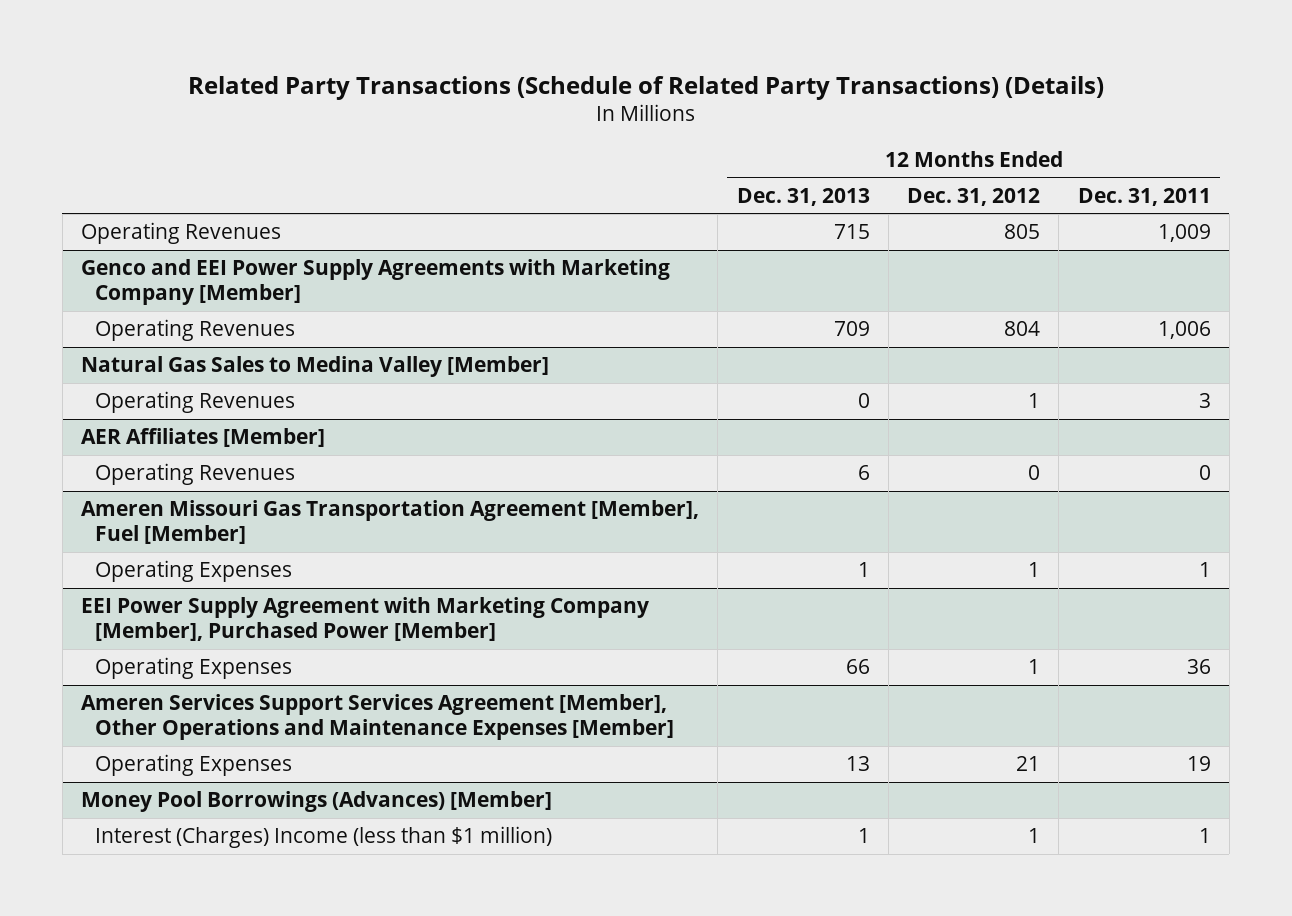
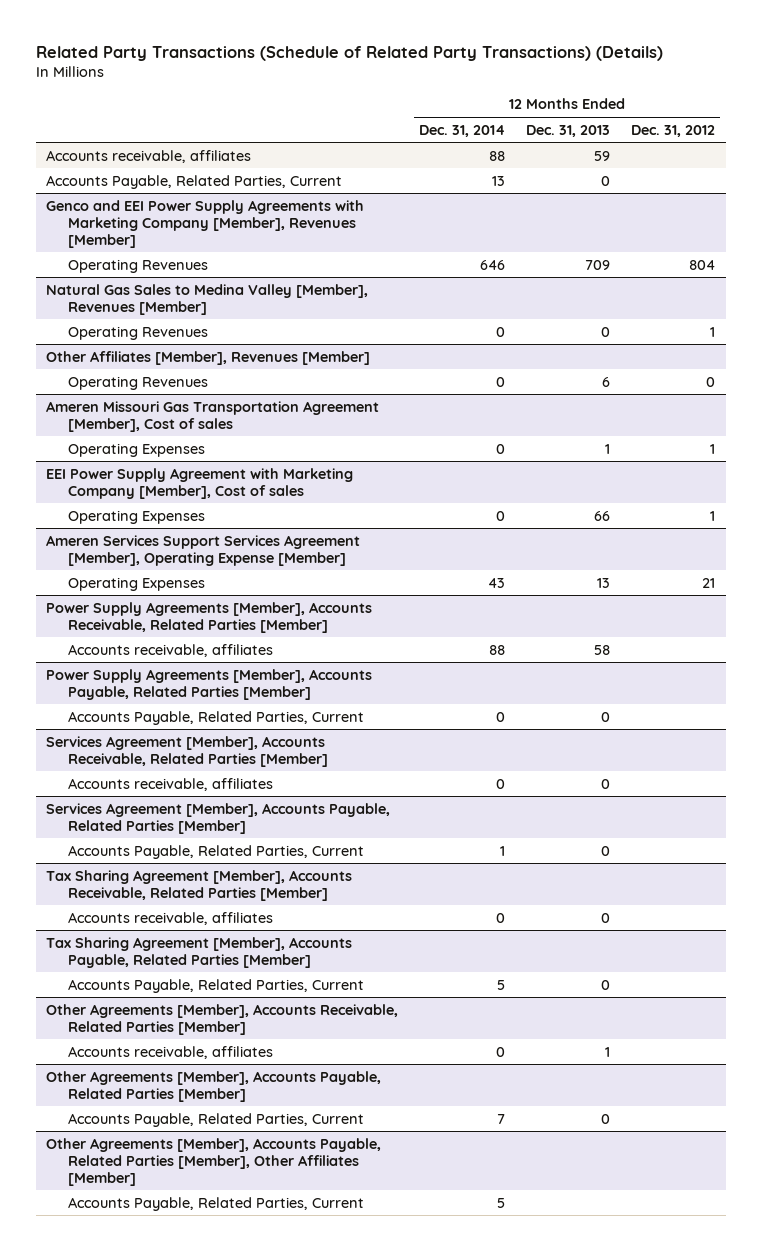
- | 12 Months Ended Dec. 31, 2013 | 12 Months Ended Dec. 31, 2012 | 12 Months Ended Dec. 31, 2011
+ | 12 Months Ended Dec. 31, 2014 | 12 Months Ended Dec. 31, 2013 | 12 Months Ended Dec. 31, 2012
- Operating Revenues | 715 | 805 | 1,009
- Genco and EEI Power Supply Agreements with Marketing Company [Member]
+ Accounts receivable, affiliates | 88 | 59 |
+ Accounts Payable, Related Parties, Current | 13 | 0 |
+ Genco and EEI Power Supply Agreements with Marketing Company [Member], Revenues [Member]
- Natural Gas Sales to Medina Valley [Member]
+ Natural Gas Sales to Medina Valley [Member], Revenues [Member]
- AER Affiliates [Member]
+ Other Affiliates [Member], Revenues [Member]
- Ameren Missouri Gas Transportation Agreement [Member], Fuel [Member]
+ Ameren Missouri Gas Transportation Agreement [Member], Cost of sales
- EEI Power Supply Agreement with Marketing Company [Member], Purchased Power [Member]
+ EEI Power Supply Agreement with Marketing Company [Member], Cost of sales
- Ameren Services Support Services Agreement [Member], Other Operations and Maintenance Expenses [Member]
+ Ameren Services Support Services Agreement [Member], Operating Expense [Member]
- Money Pool Borrowings (Advances) [Member]
- Interest (Charges) Income (less than $1 million) | 1 | 1 | 1
+ Power Supply Agreements [Member], Accounts Receivable, Related Parties [Member]
+ Accounts receivable, affiliates | 88 | 58 |
+ Power Supply Agreements [Member], Accounts Payable, Related Parties [Member]
+ Accounts Payable, Related Parties, Current | 0 | 0 |
+ Services Agreement [Member], Accounts Receivable, Related Parties [Member]
+ Accounts receivable, affiliates | 0 | 0 |
+ Services Agreement [Member], Accounts Payable, Related Parties [Member]
+ Accounts Payable, Related Parties, Current | 1 | 0 |
+ Tax Sharing Agreement [Member], Accounts Receivable, Related Parties [Member]
+ Accounts receivable, affiliates | 0 | 0 |
+ Tax Sharing Agreement [Member], Accounts Payable, Related Parties [Member]
+ Accounts Payable, Related Parties, Current | 5 | 0 |
+ Other Agreements [Member], Accounts Receivable, Related Parties [Member]
+ Accounts receivable, affiliates | 0 | 1 |
+ Other Agreements [Member], Accounts Payable, Related Parties [Member]
+ Accounts Payable, Related Parties, Current | 7 | 0 |
+ Other Agreements [Member], Accounts Payable, Related Parties [Member], Other Affiliates [Member]
+ Accounts Payable, Related Parties, Current | 5 | |

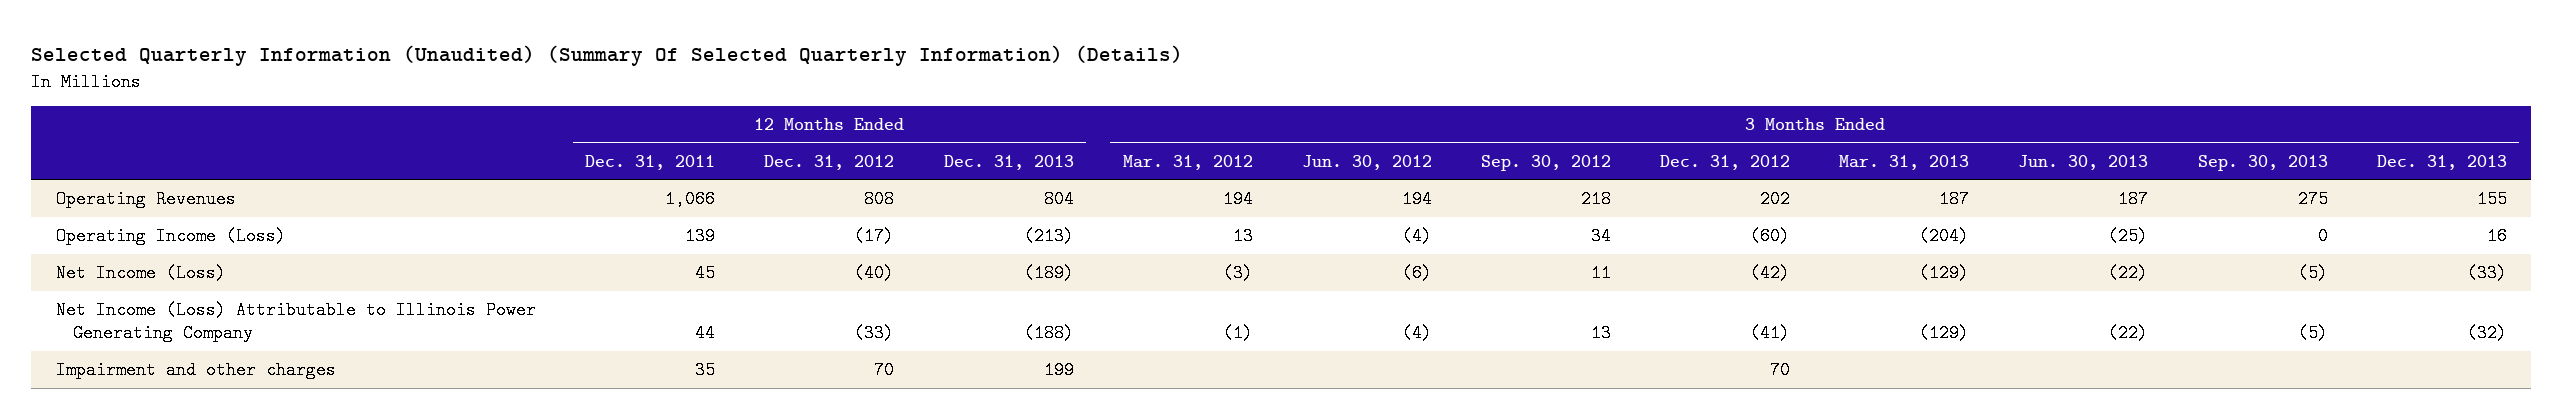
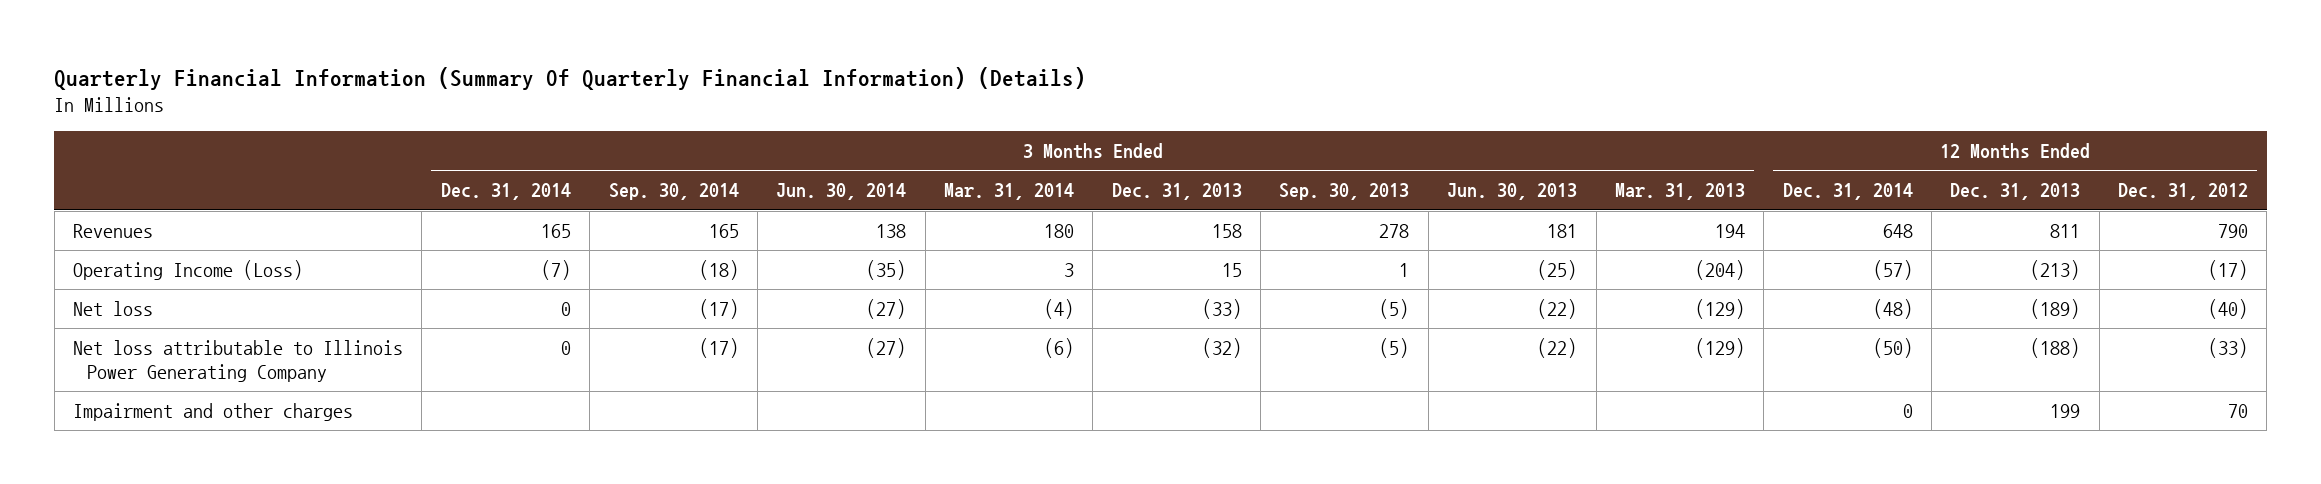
- Selected Quarterly Information (Unaudited) (Summary Of Selected Quarterly Information) (Details)
+ Quarterly Financial Information (Summary Of Quarterly Financial Information) (Details)
- | 12 Months Ended Dec. 31, 2011 | 12 Months Ended Dec. 31, 2012 | 12 Months Ended Dec. 31, 2013 | 3 Months Ended Mar. 31, 2012 | 3 Months Ended Jun. 30, 2012 | 3 Months Ended Sep. 30, 2012 | 3 Months Ended Dec. 31, 2012 | 3 Months Ended Mar. 31, 2013 | 3 Months Ended Jun. 30, 2013 | 3 Months Ended Sep. 30, 2013 | 3 Months Ended Dec. 31, 2013
+ | 3 Months Ended Dec. 31, 2014 | 3 Months Ended Sep. 30, 2014 | 3 Months Ended Jun. 30, 2014 | 3 Months Ended Mar. 31, 2014 | 3 Months Ended Dec. 31, 2013 | 3 Months Ended Sep. 30, 2013 | 3 Months Ended Jun. 30, 2013 | 3 Months Ended Mar. 31, 2013 | 12 Months Ended Dec. 31, 2014 | 12 Months Ended Dec. 31, 2013 | 12 Months Ended Dec. 31, 2012
- Operating Revenues | 1,066 | 808 | 804 | 194 | 194 | 218 | 202 | 187 | 187 | 275 | 155
- Operating Income (Loss) | 139 | (17) | (213) | 13 | (4) | 34 | (60) | (204) | (25) | 0 | 16
- Net Income (Loss) | 45 | (40) | (189) | (3) | (6) | 11 | (42) | (129) | (22) | (5) | (33)
- Net Income (Loss) Attributable to Illinois Power Generating Company | 44 | (33) | (188) | (1) | (4) | 13 | (41) | (129) | (22) | (5) | (32)
+ Revenues | 165 | 165 | 138 | 180 | 158 | 278 | 181 | 194 | 648 | 811 | 790
+ Operating Income (Loss) | (7) | (18) | (35) | 3 | 15 | 1 | (25) | (204) | (57) | (213) | (17)
+ Net loss | 0 | (17) | (27) | (4) | (33) | (5) | (22) | (129) | (48) | (189) | (40)
+ Net loss attributable to Illinois Power Generating Company | 0 | (17) | (27) | (6) | (32) | (5) | (22) | (129) | (50) | (188) | (33)

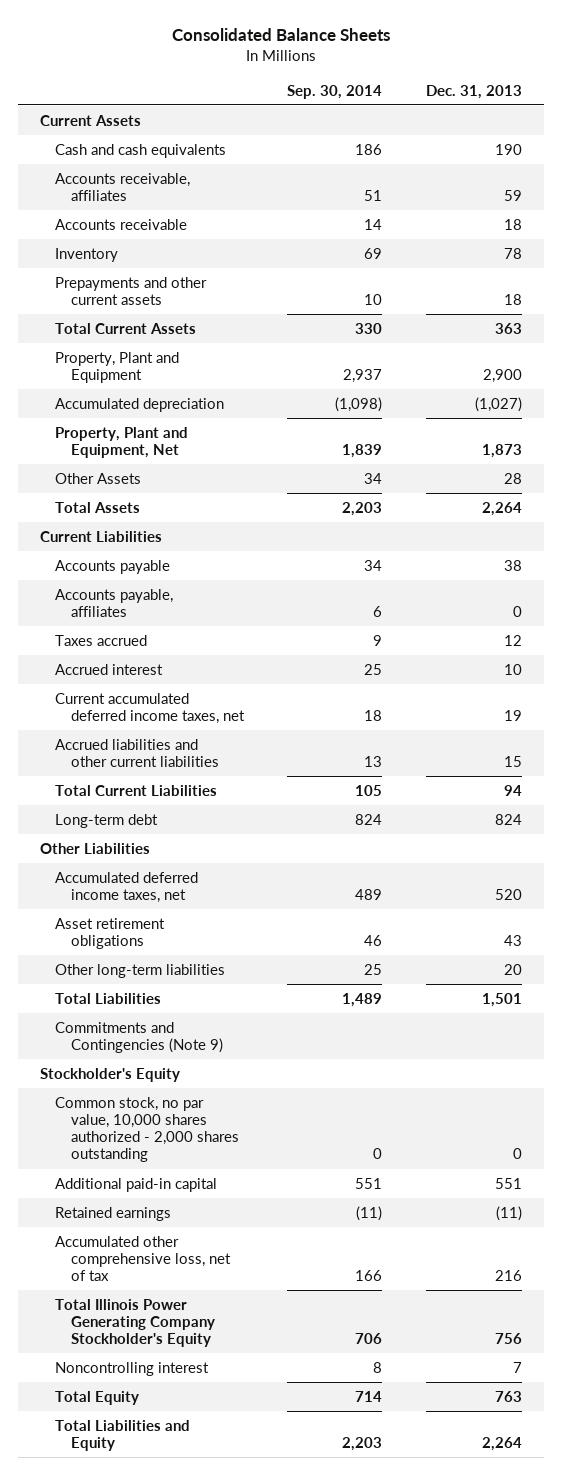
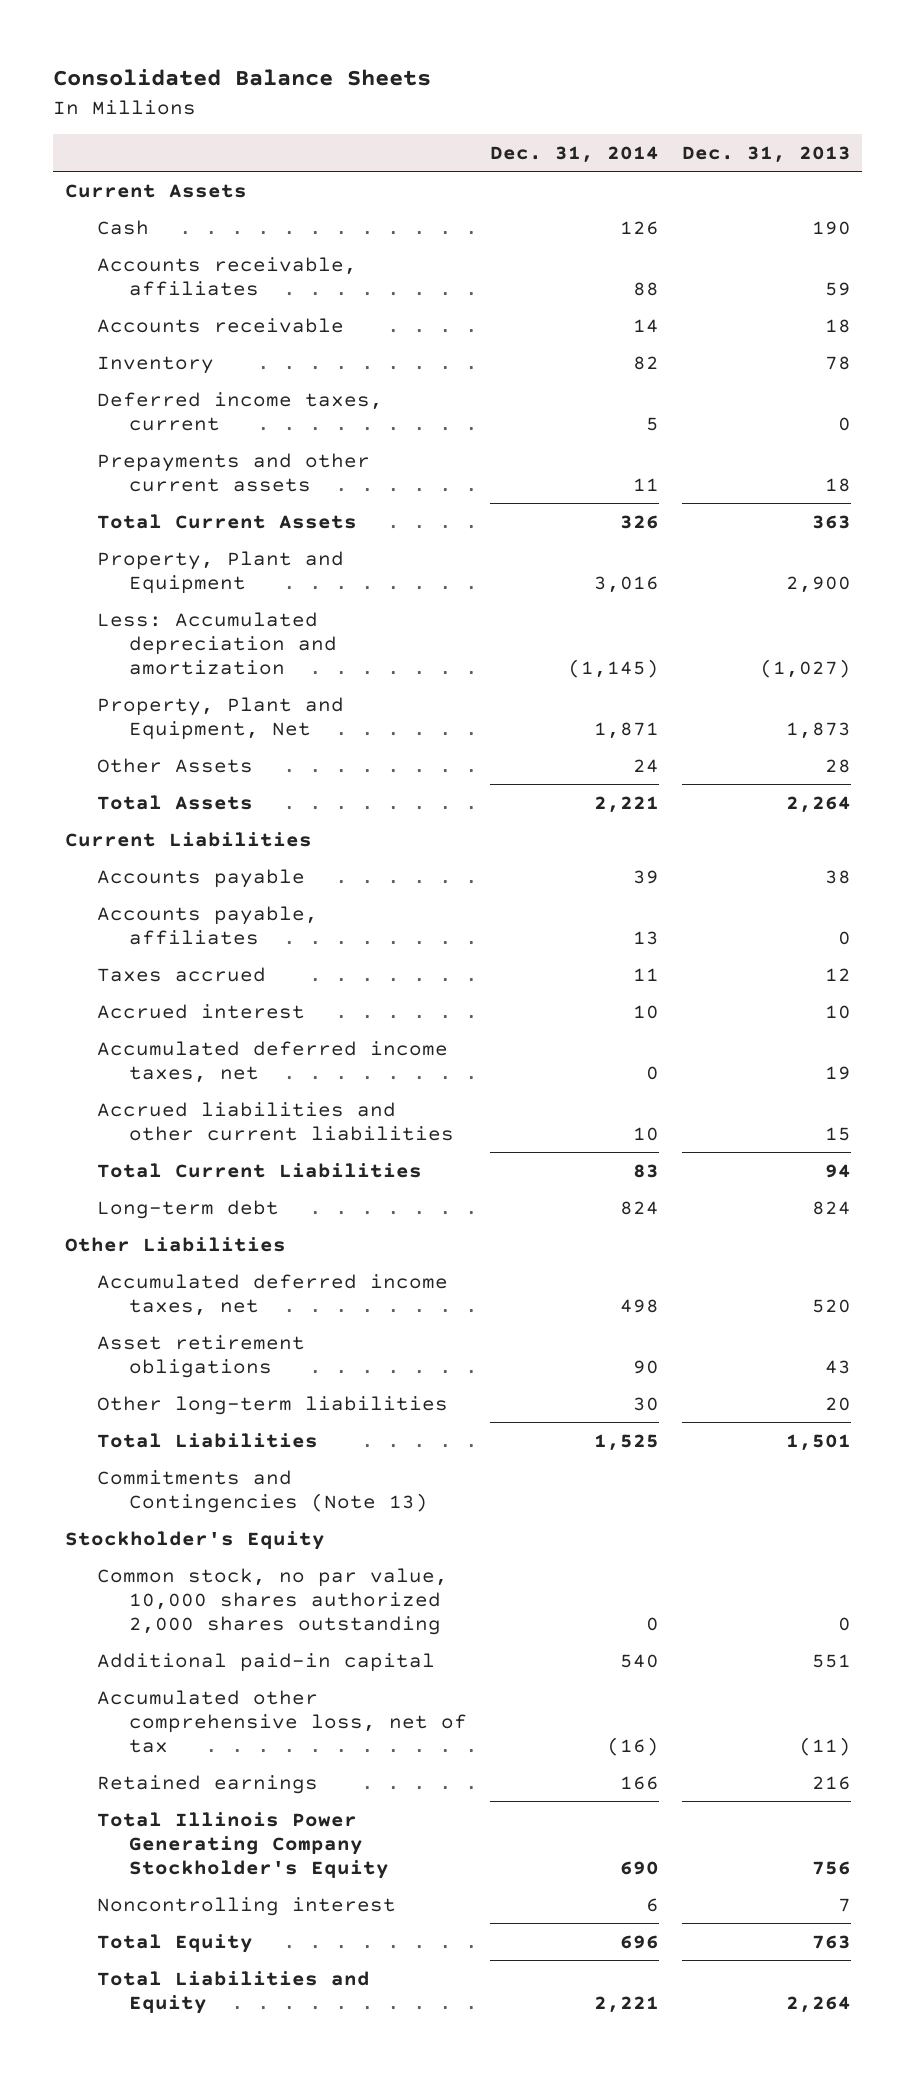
- | Sep. 30, 2014 | Dec. 31, 2013
+ | Dec. 31, 2014 | Dec. 31, 2013
- Cash and cash equivalents | 186 | 190
+ Cash | 126 | 190
+ Deferred income taxes, current | 5 | 0
- Accumulated depreciation | (1,098) | (1,027)
+ Less: Accumulated depreciation and amortization | (1,145) | (1,027)
- Current accumulated deferred income taxes, net | 18 | 19
+ Accumulated deferred income taxes, net | 0 | 19
- Commitments and Contingencies (Note 9)
+ Commitments and Contingencies (Note 13)
- Common stock, no par value, 10,000 shares authorized - 2,000 shares outstanding | 0 | 0
+ Common stock, no par value, 10,000 shares authorized 2,000 shares outstanding | 0 | 0
- Retained earnings | (11) | (11)
- Accumulated other comprehensive loss, net of tax | 166 | 216
+ Accumulated other comprehensive loss, net of tax | (16) | (11)
+ Retained earnings | 166 | 216

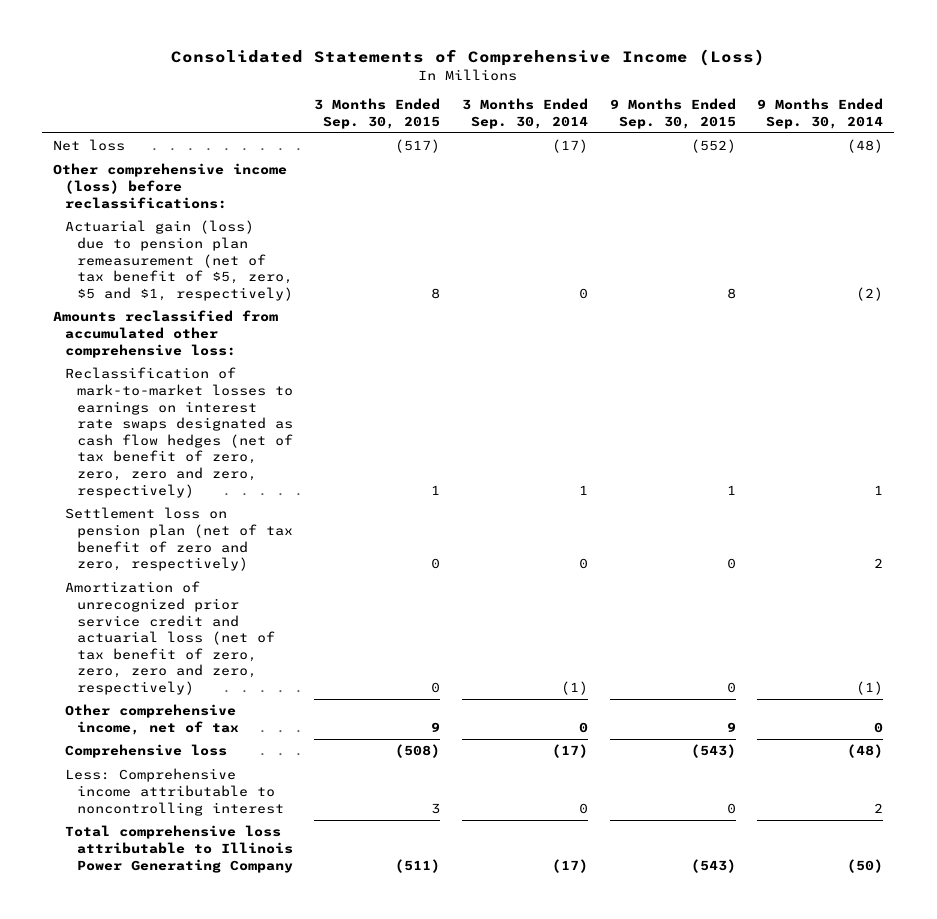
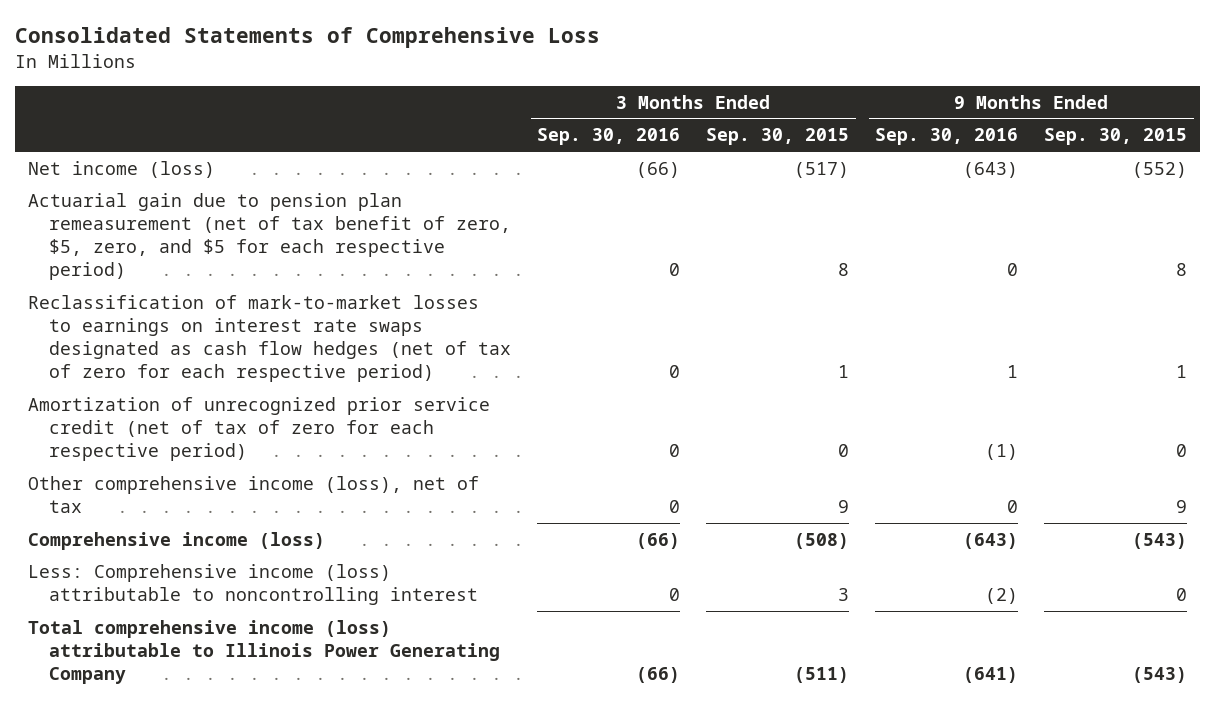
- Consolidated Statements of Comprehensive Income (Loss)
+ Consolidated Statements of Comprehensive Loss
- | 3 Months Ended Sep. 30, 2015 | 3 Months Ended Sep. 30, 2014 | 9 Months Ended Sep. 30, 2015 | 9 Months Ended Sep. 30, 2014
+ | 3 Months Ended Sep. 30, 2016 | 3 Months Ended Sep. 30, 2015 | 9 Months Ended Sep. 30, 2016 | 9 Months Ended Sep. 30, 2015
- Net loss | (517) | (17) | (552) | (48)
- Other comprehensive income (loss) before reclassifications:
- Actuarial gain (loss) due to pension plan remeasurement (net of tax benefit of $5, zero, $5 and $1, respectively) | 8 | 0 | 8 | (2)
- Amounts reclassified from accumulated other comprehensive loss:
- Reclassification of mark-to-market losses to earnings on interest rate swaps designated as cash flow hedges (net of tax benefit of zero, zero, zero and zero, respectively) | 1 | 1 | 1 | 1
- Settlement loss on pension plan (net of tax benefit of zero and zero, respectively) | 0 | 0 | 0 | 2
- Amortization of unrecognized prior service credit and actuarial loss (net of tax benefit of zero, zero, zero and zero, respectively) | 0 | (1) | 0 | (1)
- Other comprehensive income, net of tax | 9 | 0 | 9 | 0
- Comprehensive loss | (508) | (17) | (543) | (48)
- Less: Comprehensive income attributable to noncontrolling interest | 3 | 0 | 0 | 2
- Total comprehensive loss attributable to Illinois Power Generating Company | (511) | (17) | (543) | (50)
+ Net income (loss) | (66) | (517) | (643) | (552)
+ Actuarial gain due to pension plan remeasurement (net of tax benefit of zero, $5, zero, and $5 for each respective period) | 0 | 8 | 0 | 8
+ Reclassification of mark-to-market losses to earnings on interest rate swaps designated as cash flow hedges (net of tax of zero for each respective period) | 0 | 1 | 1 | 1
+ Amortization of unrecognized prior service credit (net of tax of zero for each respective period) | 0 | 0 | (1) | 0
+ Other comprehensive income (loss), net of tax | 0 | 9 | 0 | 9
+ Comprehensive income (loss) | (66) | (508) | (643) | (543)
+ Less: Comprehensive income (loss) attributable to noncontrolling interest | 0 | 3 | (2) | 0
+ Total comprehensive income (loss) attributable to Illinois Power Generating Company | (66) | (511) | (641) | (543)

